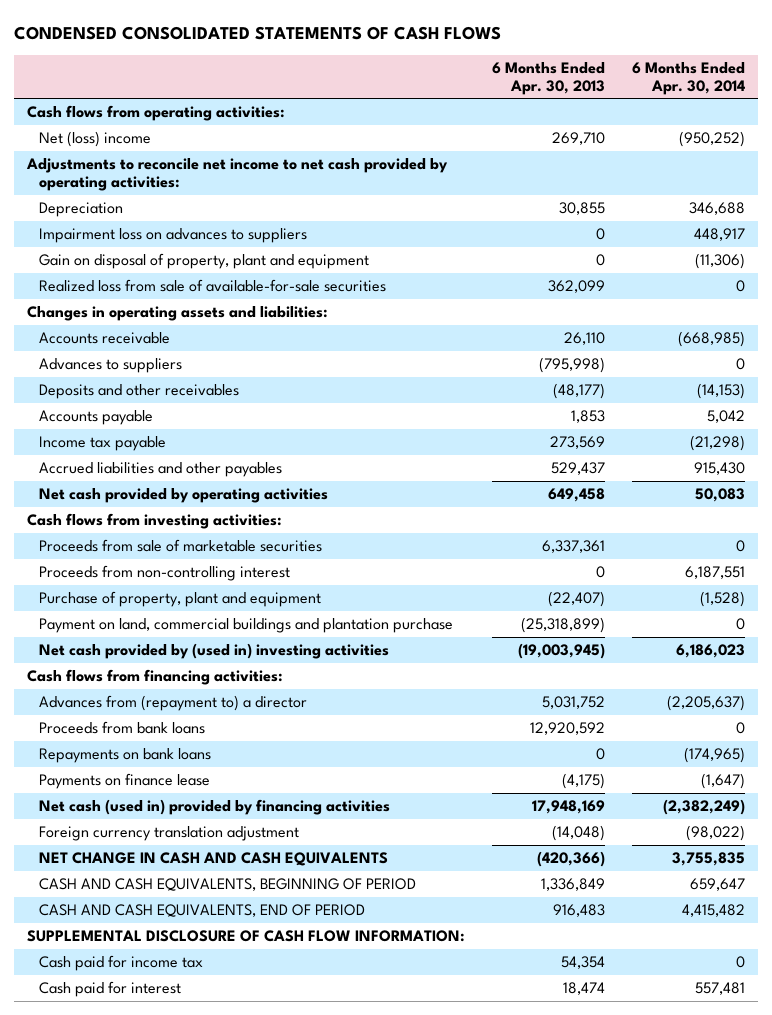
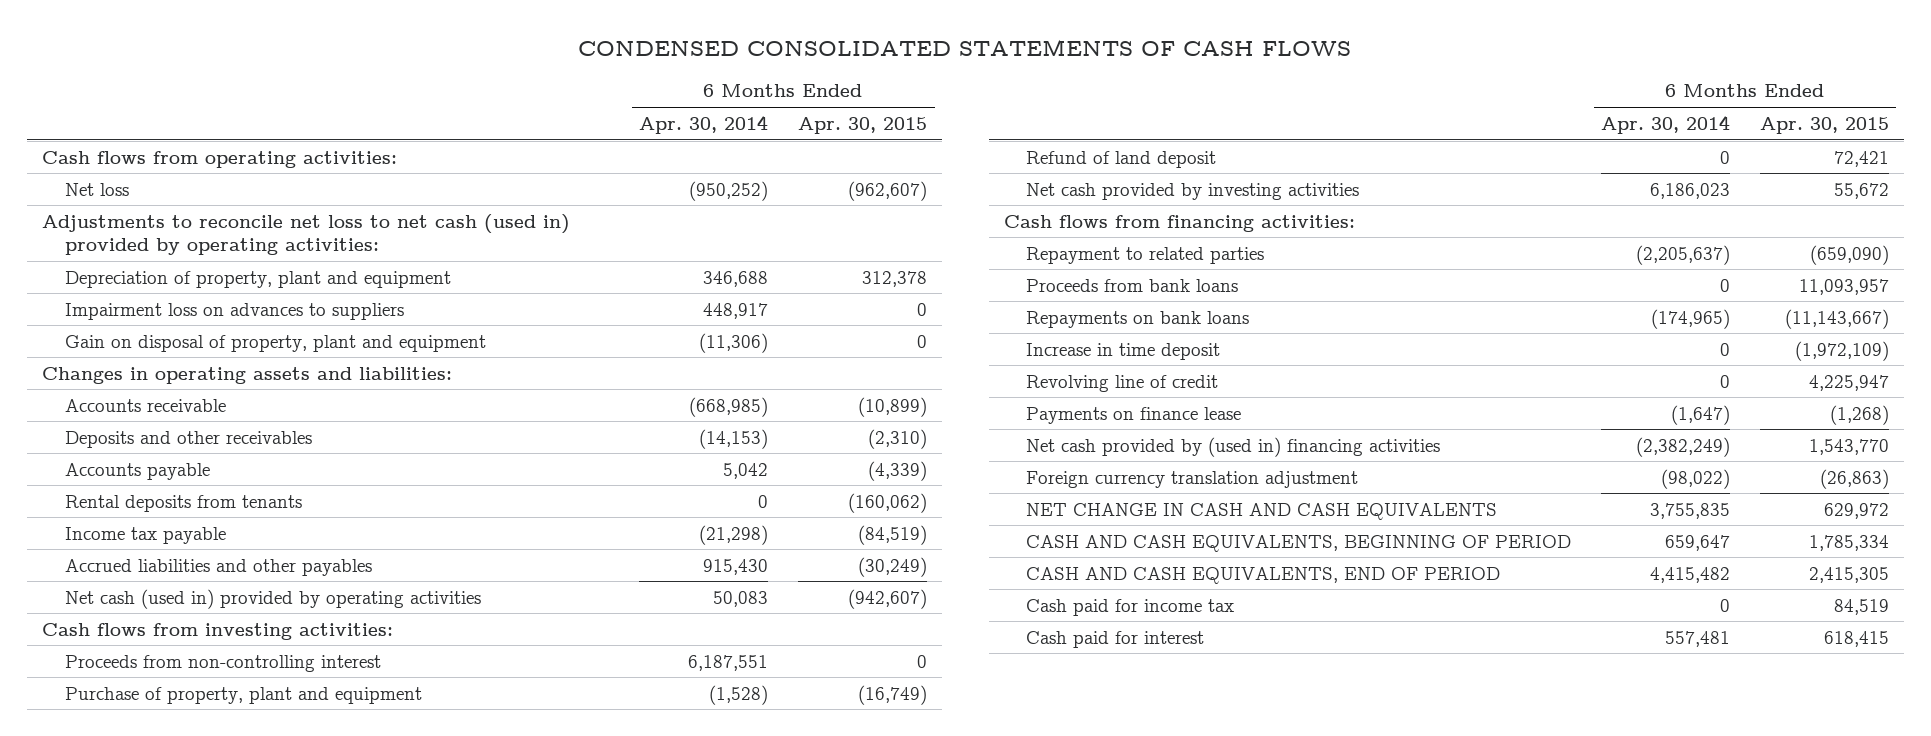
- | 6 Months Ended Apr. 30, 2013 | 6 Months Ended Apr. 30, 2014
+ | 6 Months Ended Apr. 30, 2014 | 6 Months Ended Apr. 30, 2015
- Net (loss) income | 269,710 | (950,252)
- Adjustments to reconcile net income to net cash provided by operating activities:
- Depreciation | 30,855 | 346,688
+ Net loss | (950,252) | (962,607)
+ Adjustments to reconcile net loss to net cash (used in) provided by operating activities:
+ Depreciation of property, plant and equipment | 346,688 | 312,378
- Realized loss from sale of available-for-sale securities | 362,099 | 0
- Advances to suppliers | (795,998) | 0
+ Rental deposits from tenants | 0 | (160,062)
- Net cash provided by operating activities | 649,458 | 50,083
+ Net cash (used in) provided by operating activities | 50,083 | (942,607)
- Proceeds from sale of marketable securities | 6,337,361 | 0
- Payment on land, commercial buildings and plantation purchase | (25,318,899) | 0
- Net cash provided by (used in) investing activities | (19,003,945) | 6,186,023
+ Refund of land deposit | 0 | 72,421
+ Net cash provided by investing activities | 6,186,023 | 55,672
- Advances from (repayment to) a director | 5,031,752 | (2,205,637)
+ Repayment to related parties | (2,205,637) | (659,090)
+ Increase in time deposit | 0 | (1,972,109)
+ Revolving line of credit | 0 | 4,225,947
- Net cash (used in) provided by financing activities | 17,948,169 | (2,382,249)
+ Net cash provided by (used in) financing activities | (2,382,249) | 1,543,770
- SUPPLEMENTAL DISCLOSURE OF CASH FLOW INFORMATION:

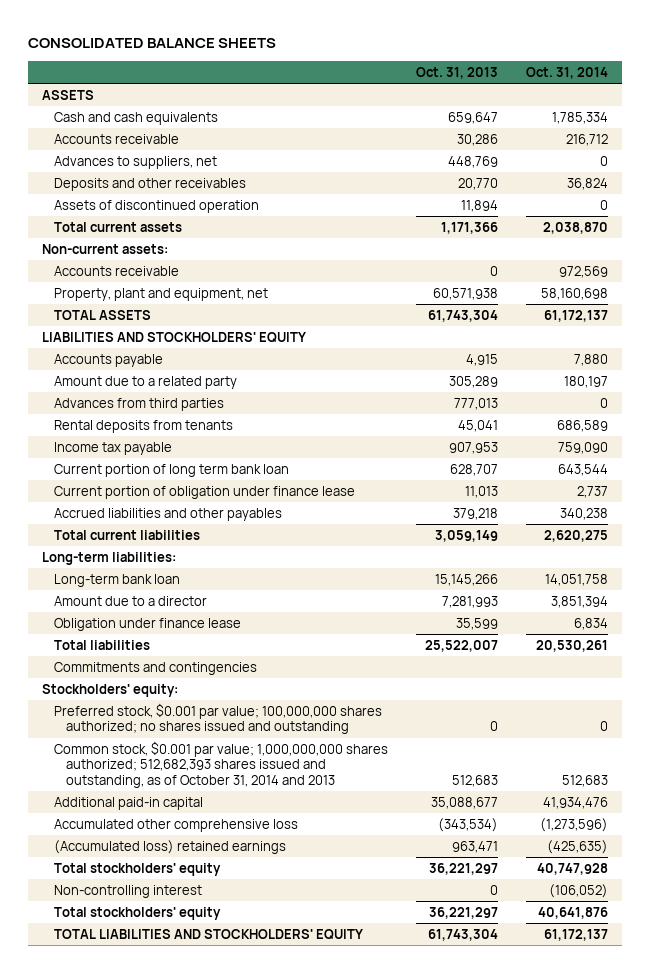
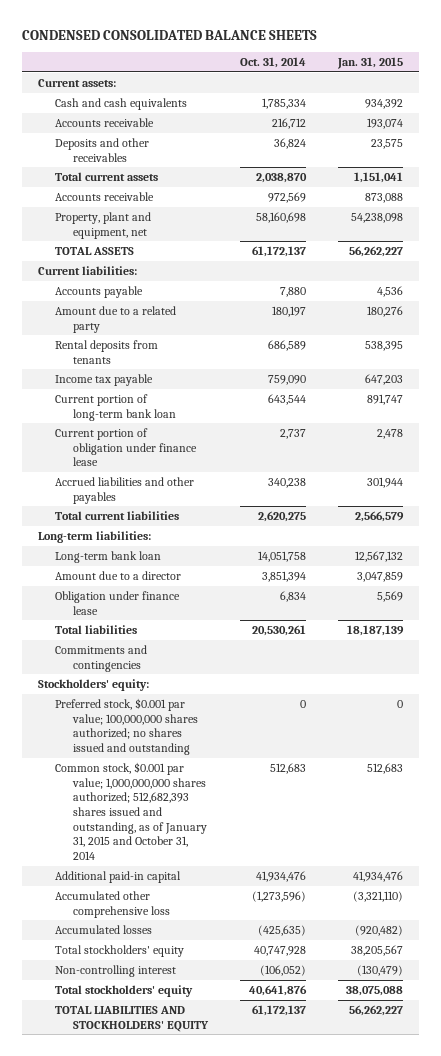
- CONSOLIDATED BALANCE SHEETS
+ CONDENSED CONSOLIDATED BALANCE SHEETS
- | Oct. 31, 2013 | Oct. 31, 2014
+ | Oct. 31, 2014 | Jan. 31, 2015
- ASSETS
+ Current assets:
- Advances to suppliers, net | 448,769 | 0
- Assets of discontinued operation | 11,894 | 0
- Non-current assets:
- LIABILITIES AND STOCKHOLDERS' EQUITY
+ Current liabilities:
- Advances from third parties | 777,013 | 0
- Current portion of long term bank loan | 628,707 | 643,544
+ Current portion of long-term bank loan | 643,544 | 891,747
- Common stock, $0.001 par value; 1,000,000,000 shares authorized; 512,682,393 shares issued and outstanding, as of October 31, 2014 and 2013 | 512,683 | 512,683
+ Common stock, $0.001 par value; 1,000,000,000 shares authorized; 512,682,393 shares issued and outstanding, as of January 31, 2015 and October 31, 2014 | 512,683 | 512,683
- (Accumulated loss) retained earnings | 963,471 | (425,635)
+ Accumulated losses | (425,635) | (920,482)

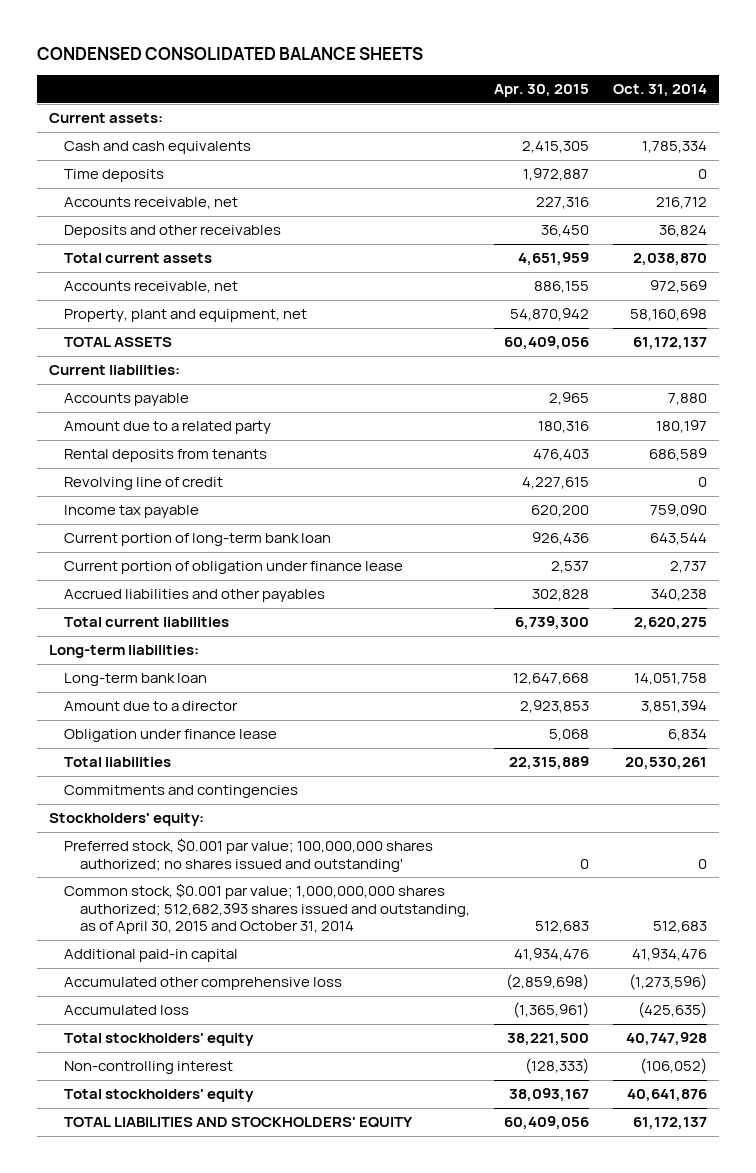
- | Oct. 31, 2014 | Jan. 31, 2015
+ | Apr. 30, 2015 | Oct. 31, 2014
- Accounts receivable | 216,712 | 193,074
+ Time deposits | 1,972,887 | 0
+ Accounts receivable, net | 227,316 | 216,712
- Accounts receivable | 972,569 | 873,088
+ Accounts receivable, net | 886,155 | 972,569
+ Revolving line of credit | 4,227,615 | 0
- Preferred stock, $0.001 par value; 100,000,000 shares authorized; no shares issued and outstanding | 0 | 0
- Common stock, $0.001 par value; 1,000,000,000 shares authorized; 512,682,393 shares issued and outstanding, as of January 31, 2015 and October 31, 2014 | 512,683 | 512,683
+ Preferred stock, $0.001 par value; 100,000,000 shares authorized; no shares issued and outstanding' | 0 | 0
+ Common stock, $0.001 par value; 1,000,000,000 shares authorized; 512,682,393 shares issued and outstanding, as of April 30, 2015 and October 31, 2014 | 512,683 | 512,683
- Accumulated losses | (425,635) | (920,482)
+ Accumulated loss | (1,365,961) | (425,635)

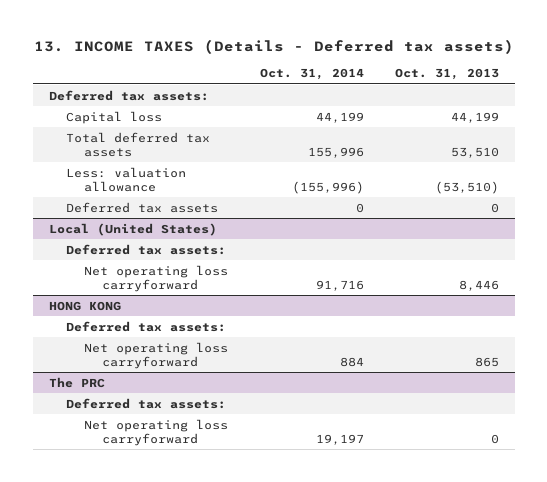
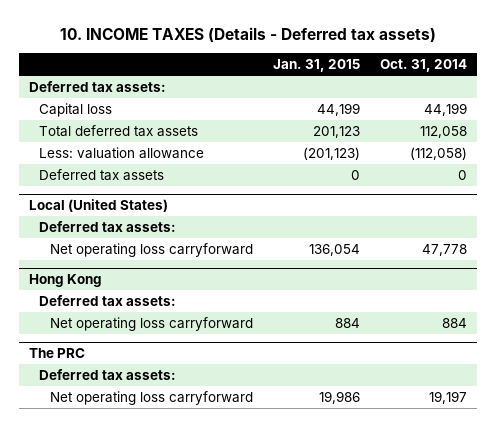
- 13. INCOME TAXES (Details - Deferred tax assets)
+ 10. INCOME TAXES (Details - Deferred tax assets)
- | Oct. 31, 2014 | Oct. 31, 2013
+ | Jan. 31, 2015 | Oct. 31, 2014
- Total deferred tax assets | 155,996 | 53,510
- Less: valuation allowance | (155,996) | (53,510)
+ Total deferred tax assets | 201,123 | 112,058
+ Less: valuation allowance | (201,123) | (112,058)
@ Local (United States)
- Net operating loss carryforward | 91,716 | 8,446
- HONG KONG
@ Local (United States)
+ Net operating loss carryforward | 136,054 | 47,778
+ Hong Kong

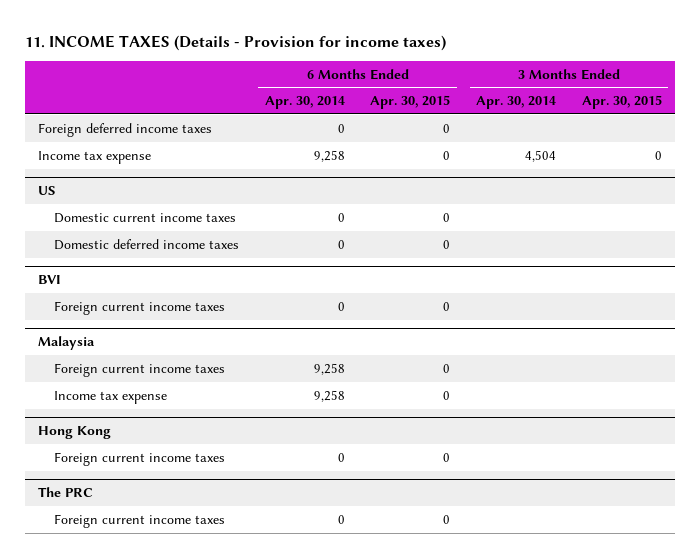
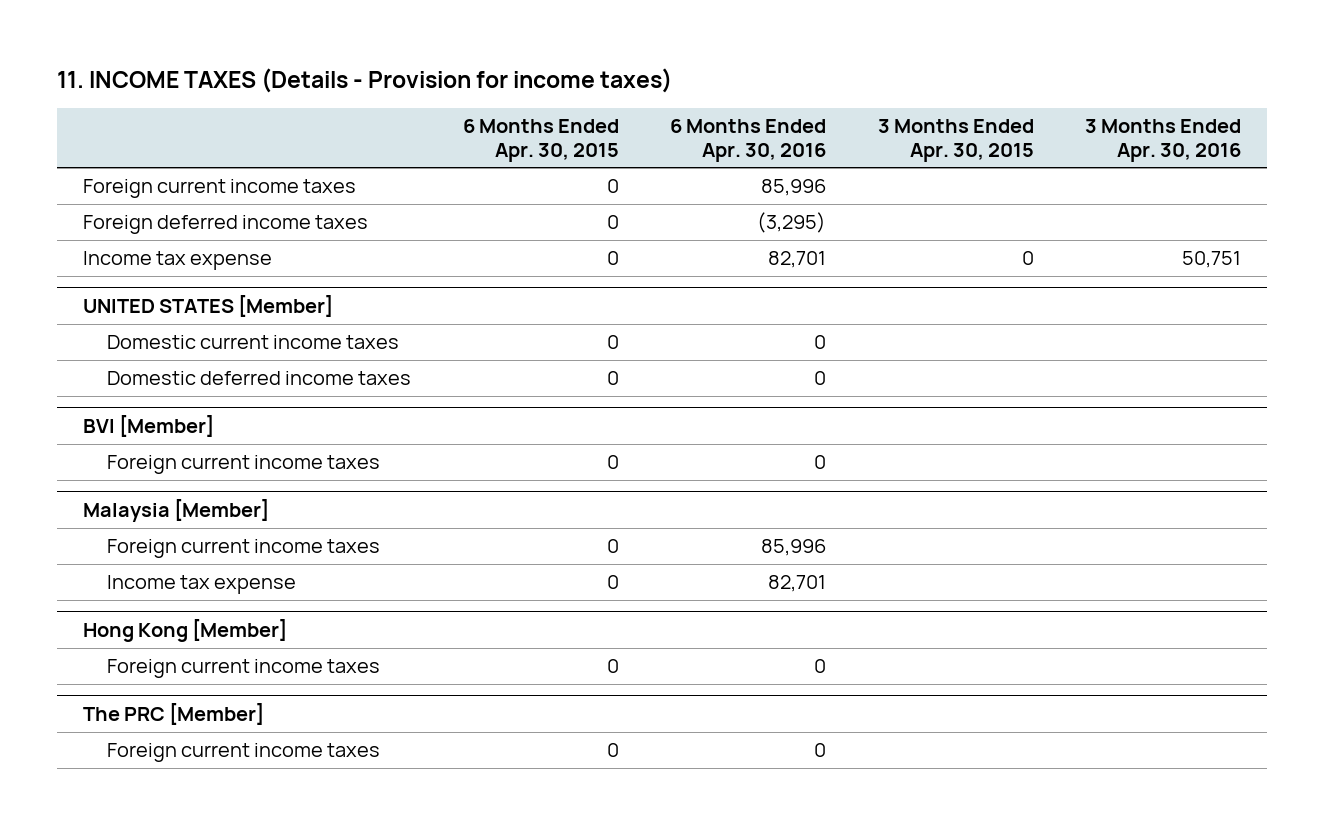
- | 6 Months Ended Apr. 30, 2014 | 6 Months Ended Apr. 30, 2015 | 3 Months Ended Apr. 30, 2014 | 3 Months Ended Apr. 30, 2015
+ | 6 Months Ended Apr. 30, 2015 | 6 Months Ended Apr. 30, 2016 | 3 Months Ended Apr. 30, 2015 | 3 Months Ended Apr. 30, 2016
+ Foreign current income taxes | 0 | 85,996 | |
- US
+ UNITED STATES [Member]
- BVI
+ BVI [Member]
- Malaysia
+ Malaysia [Member]
- Hong Kong
+ Hong Kong [Member]
- The PRC
+ The PRC [Member]

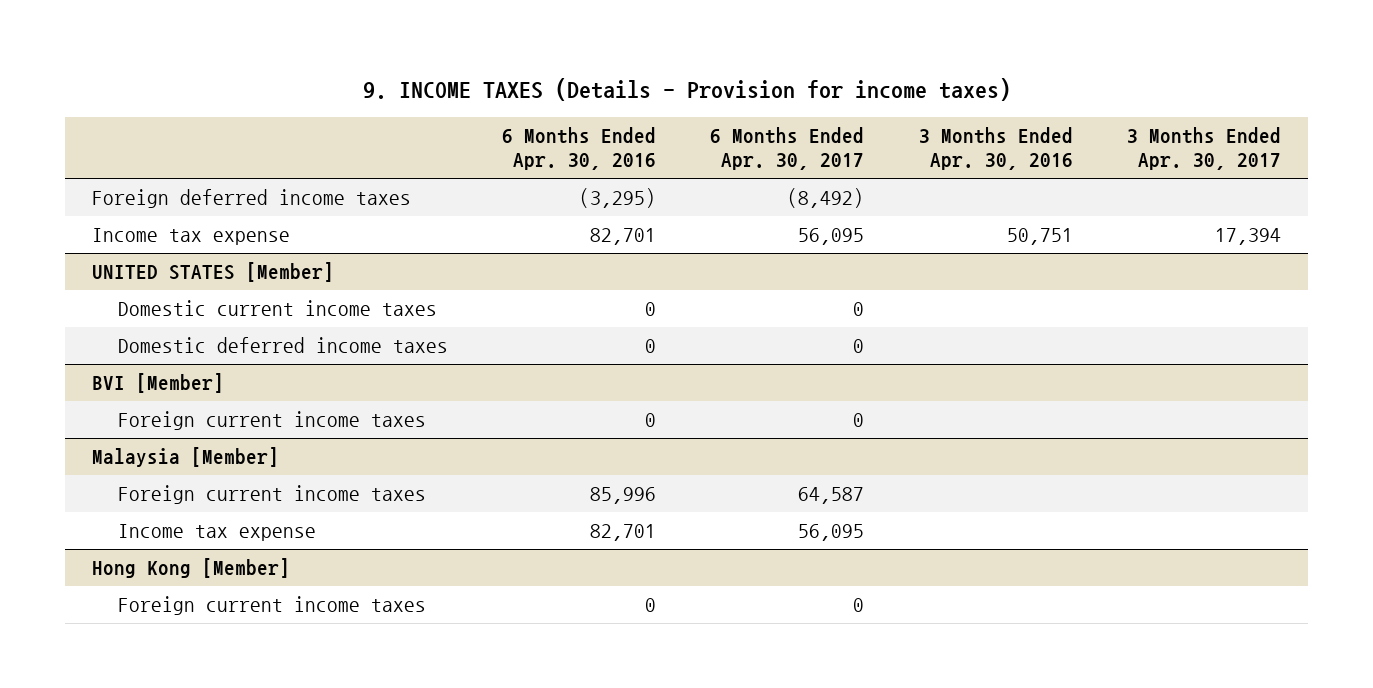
- 11. INCOME TAXES (Details - Provision for income taxes)
+ 9. INCOME TAXES (Details - Provision for income taxes)
- | 6 Months Ended Apr. 30, 2015 | 6 Months Ended Apr. 30, 2016 | 3 Months Ended Apr. 30, 2015 | 3 Months Ended Apr. 30, 2016
+ | 6 Months Ended Apr. 30, 2016 | 6 Months Ended Apr. 30, 2017 | 3 Months Ended Apr. 30, 2016 | 3 Months Ended Apr. 30, 2017
- Foreign current income taxes | 0 | 85,996 | |
- The PRC [Member]
- Foreign current income taxes | 0 | 0 | |

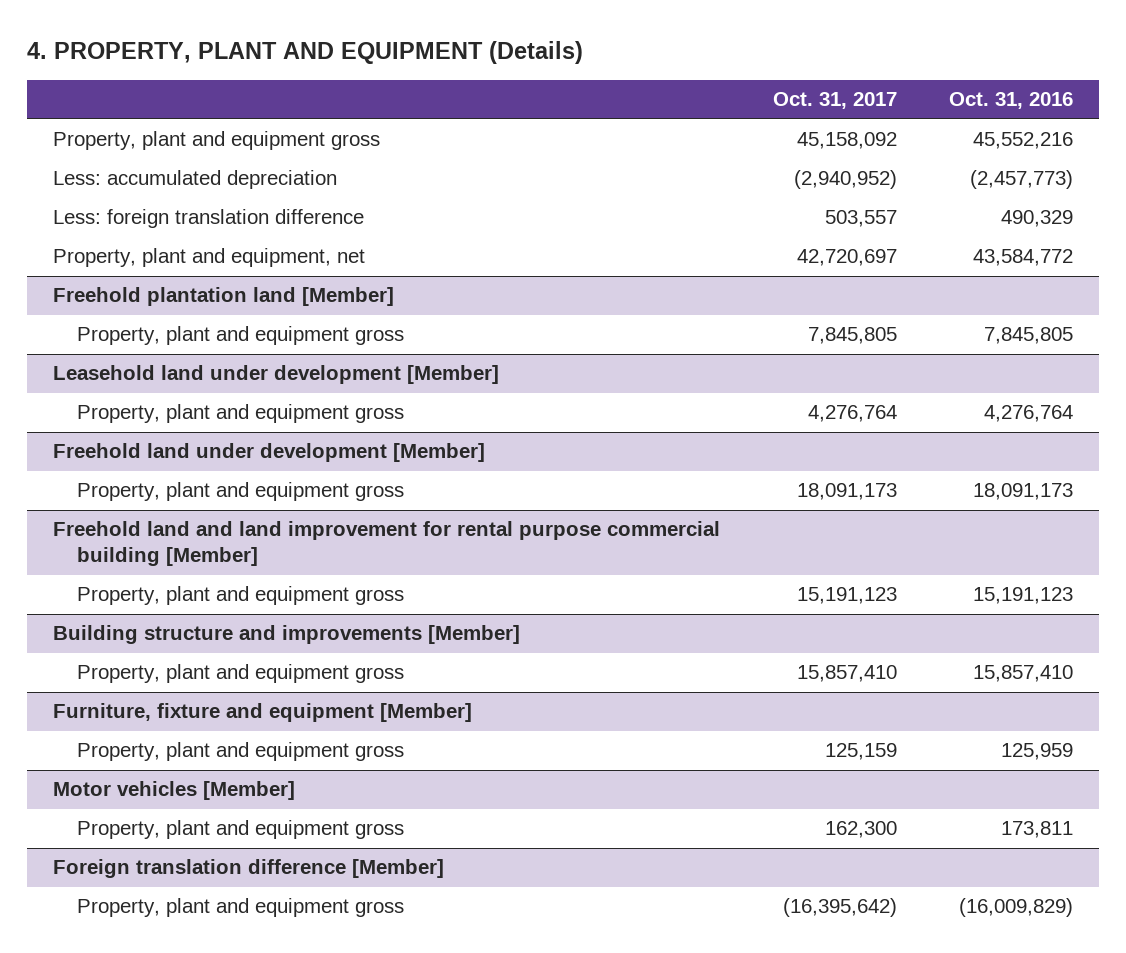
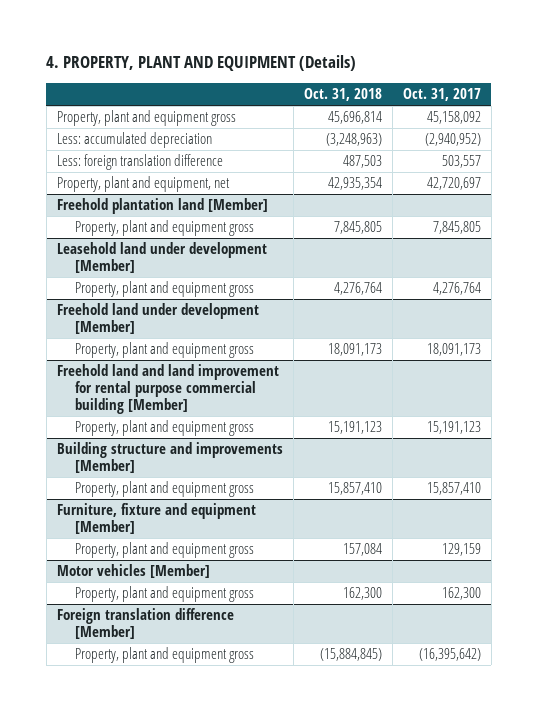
- | Oct. 31, 2017 | Oct. 31, 2016
+ | Oct. 31, 2018 | Oct. 31, 2017
@ Furniture, fixture and equipment [Member]
- Property, plant and equipment gross | 125,159 | 125,959
+ Property, plant and equipment gross | 157,084 | 129,159

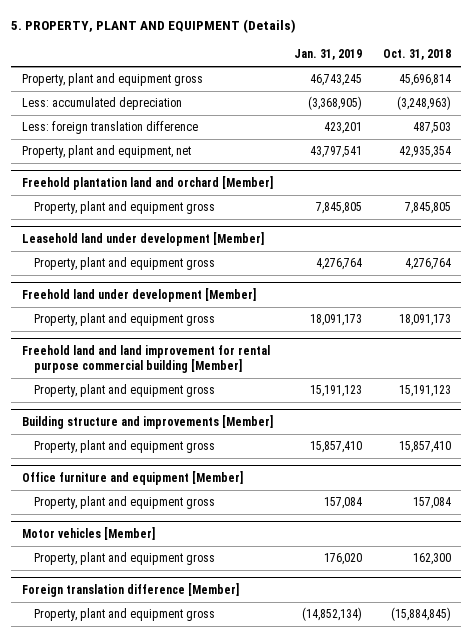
- 4. PROPERTY, PLANT AND EQUIPMENT (Details)
+ 5. PROPERTY, PLANT AND EQUIPMENT (Details)
- | Oct. 31, 2018 | Oct. 31, 2017
+ | Jan. 31, 2019 | Oct. 31, 2018
- Freehold plantation land [Member]
+ Freehold plantation land and orchard [Member]
- Furniture, fixture and equipment [Member]
+ Office furniture and equipment [Member]

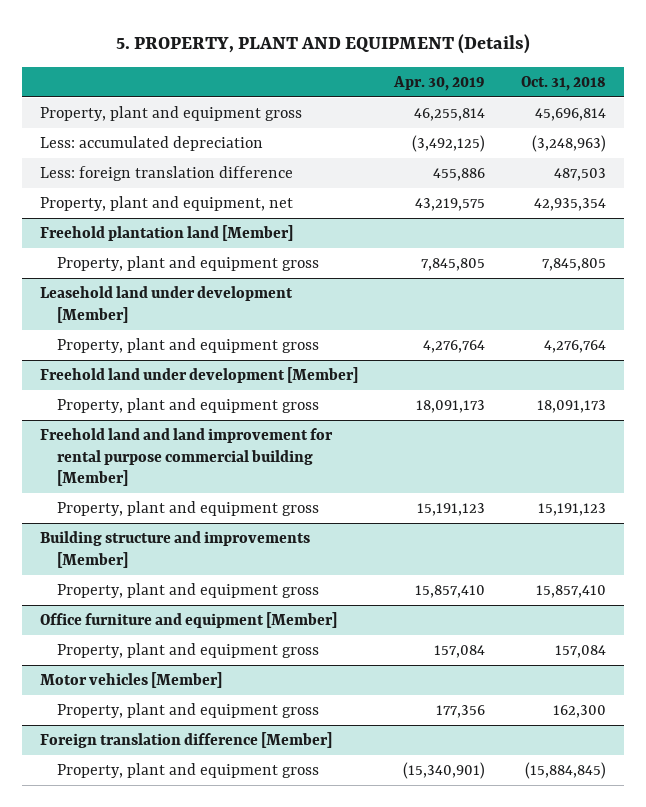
- | Jan. 31, 2019 | Oct. 31, 2018
+ | Apr. 30, 2019 | Oct. 31, 2018
- Freehold plantation land and orchard [Member]
+ Freehold plantation land [Member]

